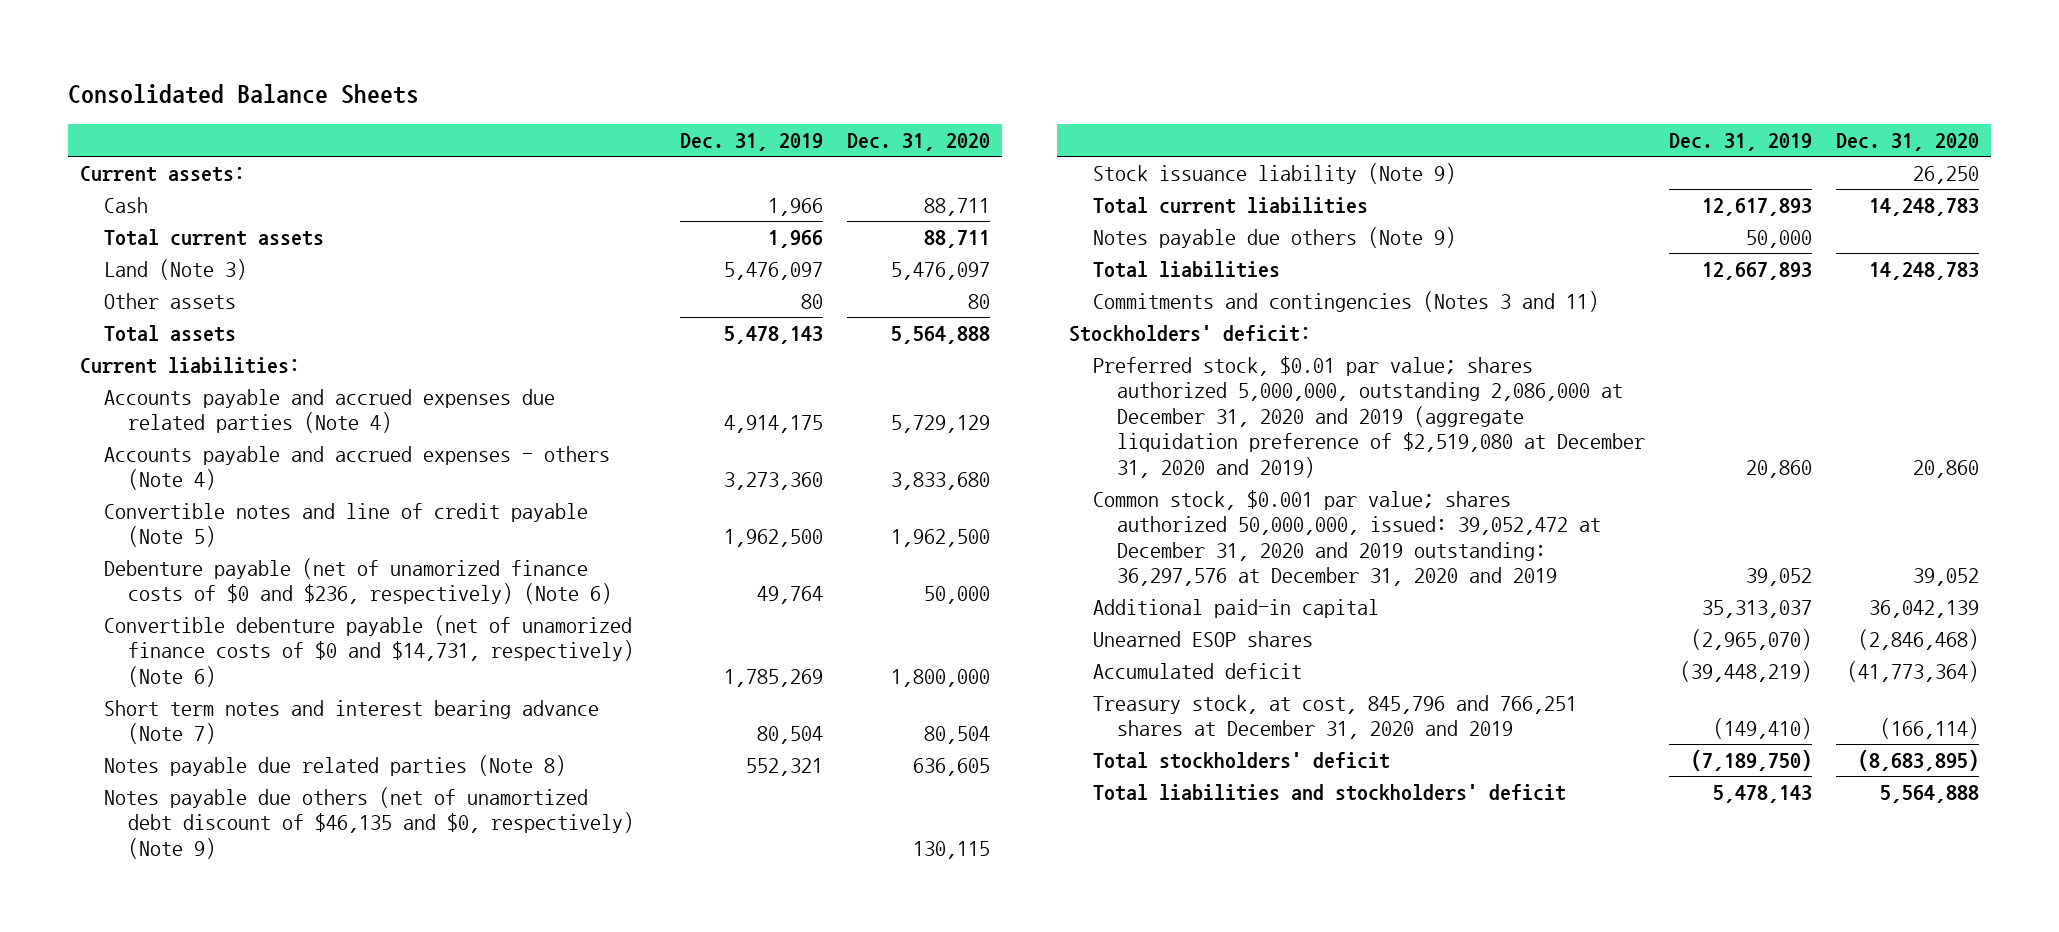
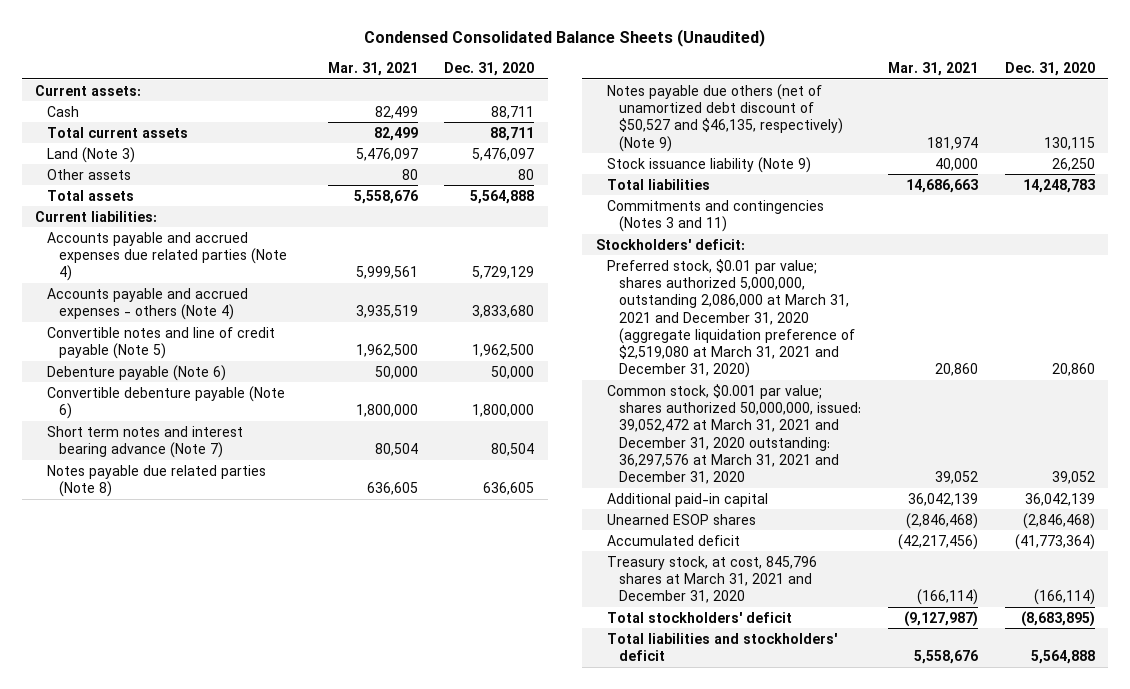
- Consolidated Balance Sheets
+ Condensed Consolidated Balance Sheets (Unaudited)
- | Dec. 31, 2019 | Dec. 31, 2020
+ | Mar. 31, 2021 | Dec. 31, 2020
- Debenture payable (net of unamorized finance costs of $0 and $236, respectively) (Note 6) | 49,764 | 50,000
- Convertible debenture payable (net of unamorized finance costs of $0 and $14,731, respectively) (Note 6) | 1,785,269 | 1,800,000
+ Debenture payable (Note 6) | 50,000 | 50,000
+ Convertible debenture payable (Note 6) | 1,800,000 | 1,800,000
- Notes payable due others (net of unamortized debt discount of $46,135 and $0, respectively) (Note 9) | | 130,115
+ Notes payable due others (net of unamortized debt discount of $50,527 and $46,135, respectively) (Note 9) | 181,974 | 130,115
- Total current liabilities | 12,617,893 | 14,248,783
- Notes payable due others (Note 9) | 50,000 |
- Preferred stock, $0.01 par value; shares authorized 5,000,000, outstanding 2,086,000 at December 31, 2020 and 2019 (aggregate liquidation preference of $2,519,080 at December 31, 2020 and 2019) | 20,860 | 20,860
- Common stock, $0.001 par value; shares authorized 50,000,000, issued: 39,052,472 at December 31, 2020 and 2019 outstanding: 36,297,576 at December 31, 2020 and 2019 | 39,052 | 39,052
+ Preferred stock, $0.01 par value; shares authorized 5,000,000, outstanding 2,086,000 at March 31, 2021 and December 31, 2020 (aggregate liquidation preference of $2,519,080 at March 31, 2021 and December 31, 2020) | 20,860 | 20,860
+ Common stock, $0.001 par value; shares authorized 50,000,000, issued: 39,052,472 at March 31, 2021 and December 31, 2020 outstanding: 36,297,576 at March 31, 2021 and December 31, 2020 | 39,052 | 39,052
- Treasury stock, at cost, 845,796 and 766,251 shares at December 31, 2020 and 2019 | (149,410) | (166,114)
+ Treasury stock, at cost, 845,796 shares at March 31, 2021 and December 31, 2020 | (166,114) | (166,114)

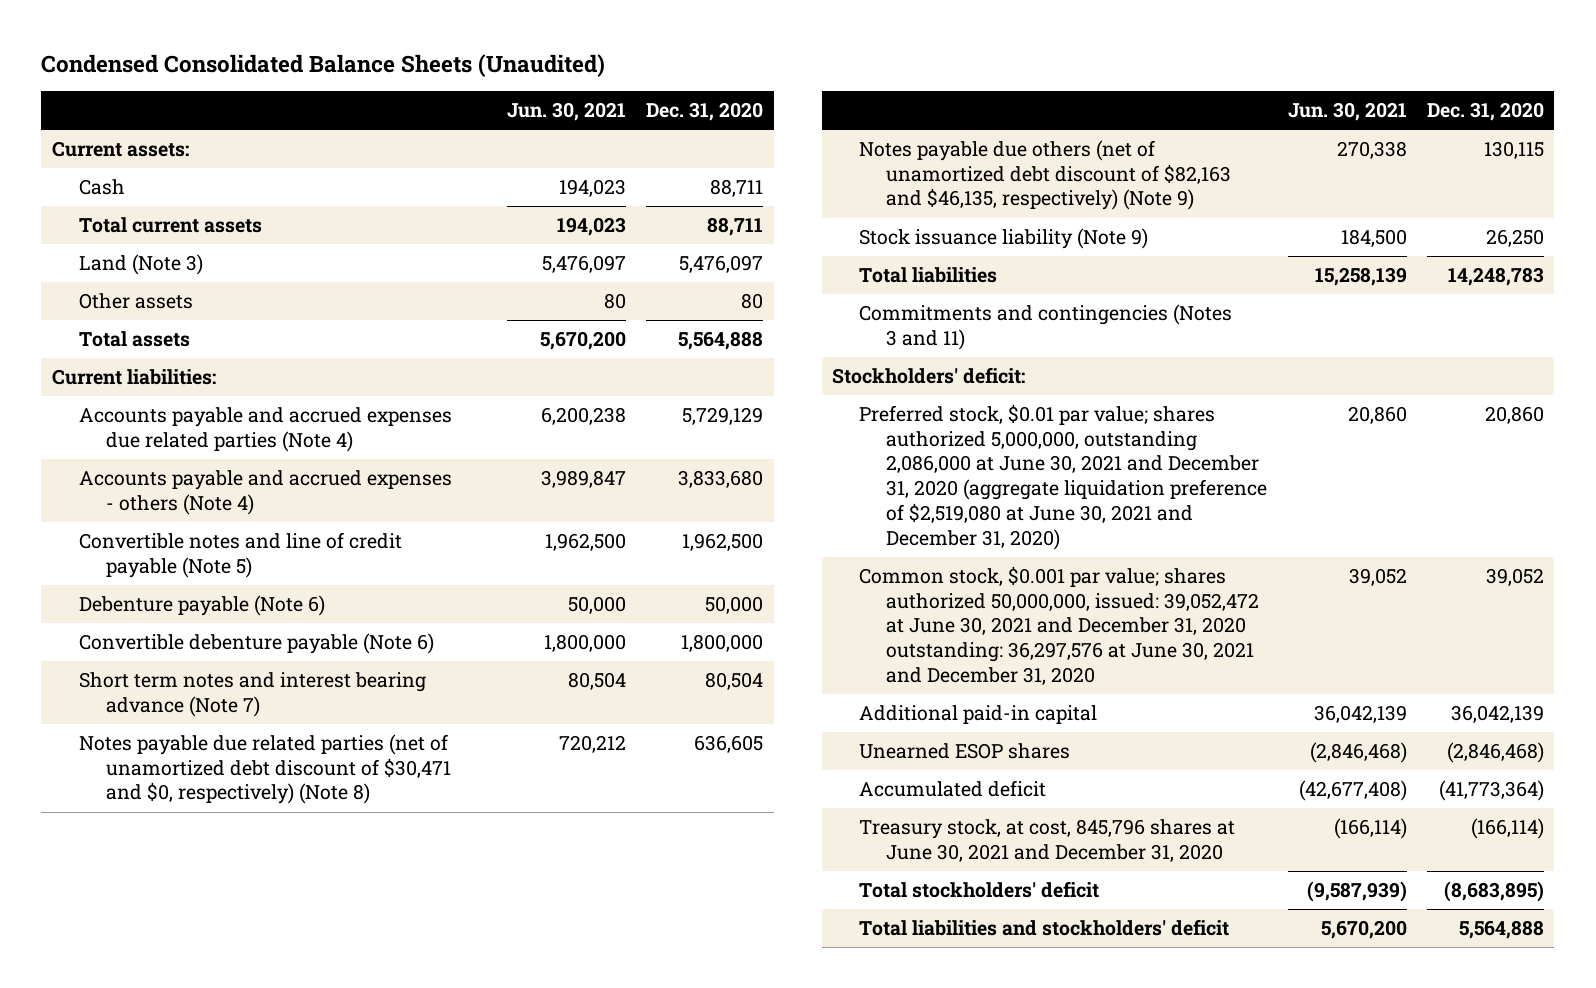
- | Mar. 31, 2021 | Dec. 31, 2020
+ | Jun. 30, 2021 | Dec. 31, 2020
- Notes payable due related parties (Note 8) | 636,605 | 636,605
- Notes payable due others (net of unamortized debt discount of $50,527 and $46,135, respectively) (Note 9) | 181,974 | 130,115
+ Notes payable due related parties (net of unamortized debt discount of $30,471 and $0, respectively) (Note 8) | 720,212 | 636,605
+ Notes payable due others (net of unamortized debt discount of $82,163 and $46,135, respectively) (Note 9) | 270,338 | 130,115
- Preferred stock, $0.01 par value; shares authorized 5,000,000, outstanding 2,086,000 at March 31, 2021 and December 31, 2020 (aggregate liquidation preference of $2,519,080 at March 31, 2021 and December 31, 2020) | 20,860 | 20,860
- Common stock, $0.001 par value; shares authorized 50,000,000, issued: 39,052,472 at March 31, 2021 and December 31, 2020 outstanding: 36,297,576 at March 31, 2021 and December 31, 2020 | 39,052 | 39,052
+ Preferred stock, $0.01 par value; shares authorized 5,000,000, outstanding 2,086,000 at June 30, 2021 and December 31, 2020 (aggregate liquidation preference of $2,519,080 at June 30, 2021 and December 31, 2020) | 20,860 | 20,860
+ Common stock, $0.001 par value; shares authorized 50,000,000, issued: 39,052,472 at June 30, 2021 and December 31, 2020 outstanding: 36,297,576 at June 30, 2021 and December 31, 2020 | 39,052 | 39,052
- Treasury stock, at cost, 845,796 shares at March 31, 2021 and December 31, 2020 | (166,114) | (166,114)
+ Treasury stock, at cost, 845,796 shares at June 30, 2021 and December 31, 2020 | (166,114) | (166,114)

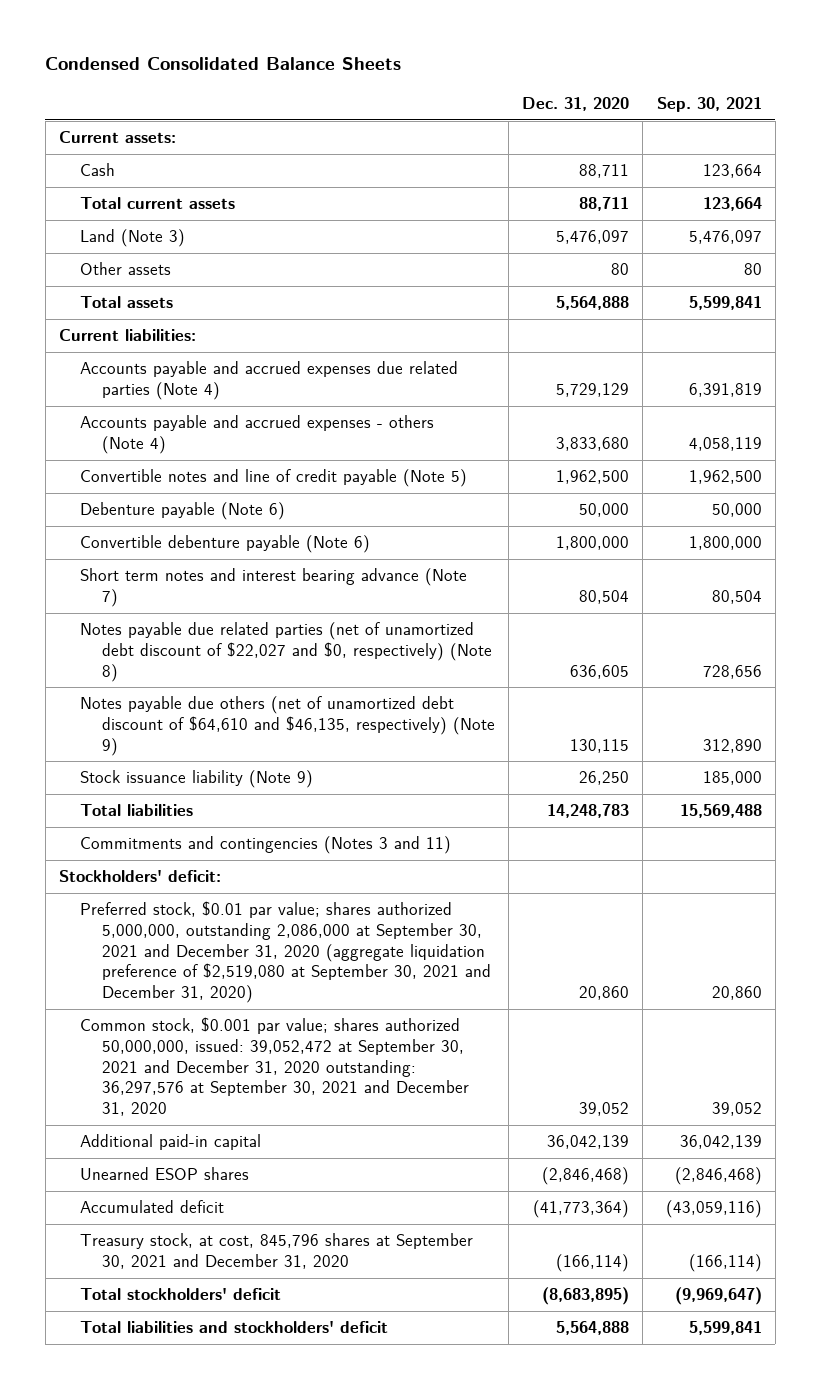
- Condensed Consolidated Balance Sheets (Unaudited)
+ Condensed Consolidated Balance Sheets
- | Jun. 30, 2021 | Dec. 31, 2020
+ | Dec. 31, 2020 | Sep. 30, 2021
- Notes payable due related parties (net of unamortized debt discount of $30,471 and $0, respectively) (Note 8) | 720,212 | 636,605
- Notes payable due others (net of unamortized debt discount of $82,163 and $46,135, respectively) (Note 9) | 270,338 | 130,115
+ Notes payable due related parties (net of unamortized debt discount of $22,027 and $0, respectively) (Note 8) | 636,605 | 728,656
+ Notes payable due others (net of unamortized debt discount of $64,610 and $46,135, respectively) (Note 9) | 130,115 | 312,890
- Preferred stock, $0.01 par value; shares authorized 5,000,000, outstanding 2,086,000 at June 30, 2021 and December 31, 2020 (aggregate liquidation preference of $2,519,080 at June 30, 2021 and December 31, 2020) | 20,860 | 20,860
- Common stock, $0.001 par value; shares authorized 50,000,000, issued: 39,052,472 at June 30, 2021 and December 31, 2020 outstanding: 36,297,576 at June 30, 2021 and December 31, 2020 | 39,052 | 39,052
+ Preferred stock, $0.01 par value; shares authorized 5,000,000, outstanding 2,086,000 at September 30, 2021 and December 31, 2020 (aggregate liquidation preference of $2,519,080 at September 30, 2021 and December 31, 2020) | 20,860 | 20,860
+ Common stock, $0.001 par value; shares authorized 50,000,000, issued: 39,052,472 at September 30, 2021 and December 31, 2020 outstanding: 36,297,576 at September 30, 2021 and December 31, 2020 | 39,052 | 39,052
- Treasury stock, at cost, 845,796 shares at June 30, 2021 and December 31, 2020 | (166,114) | (166,114)
+ Treasury stock, at cost, 845,796 shares at September 30, 2021 and December 31, 2020 | (166,114) | (166,114)

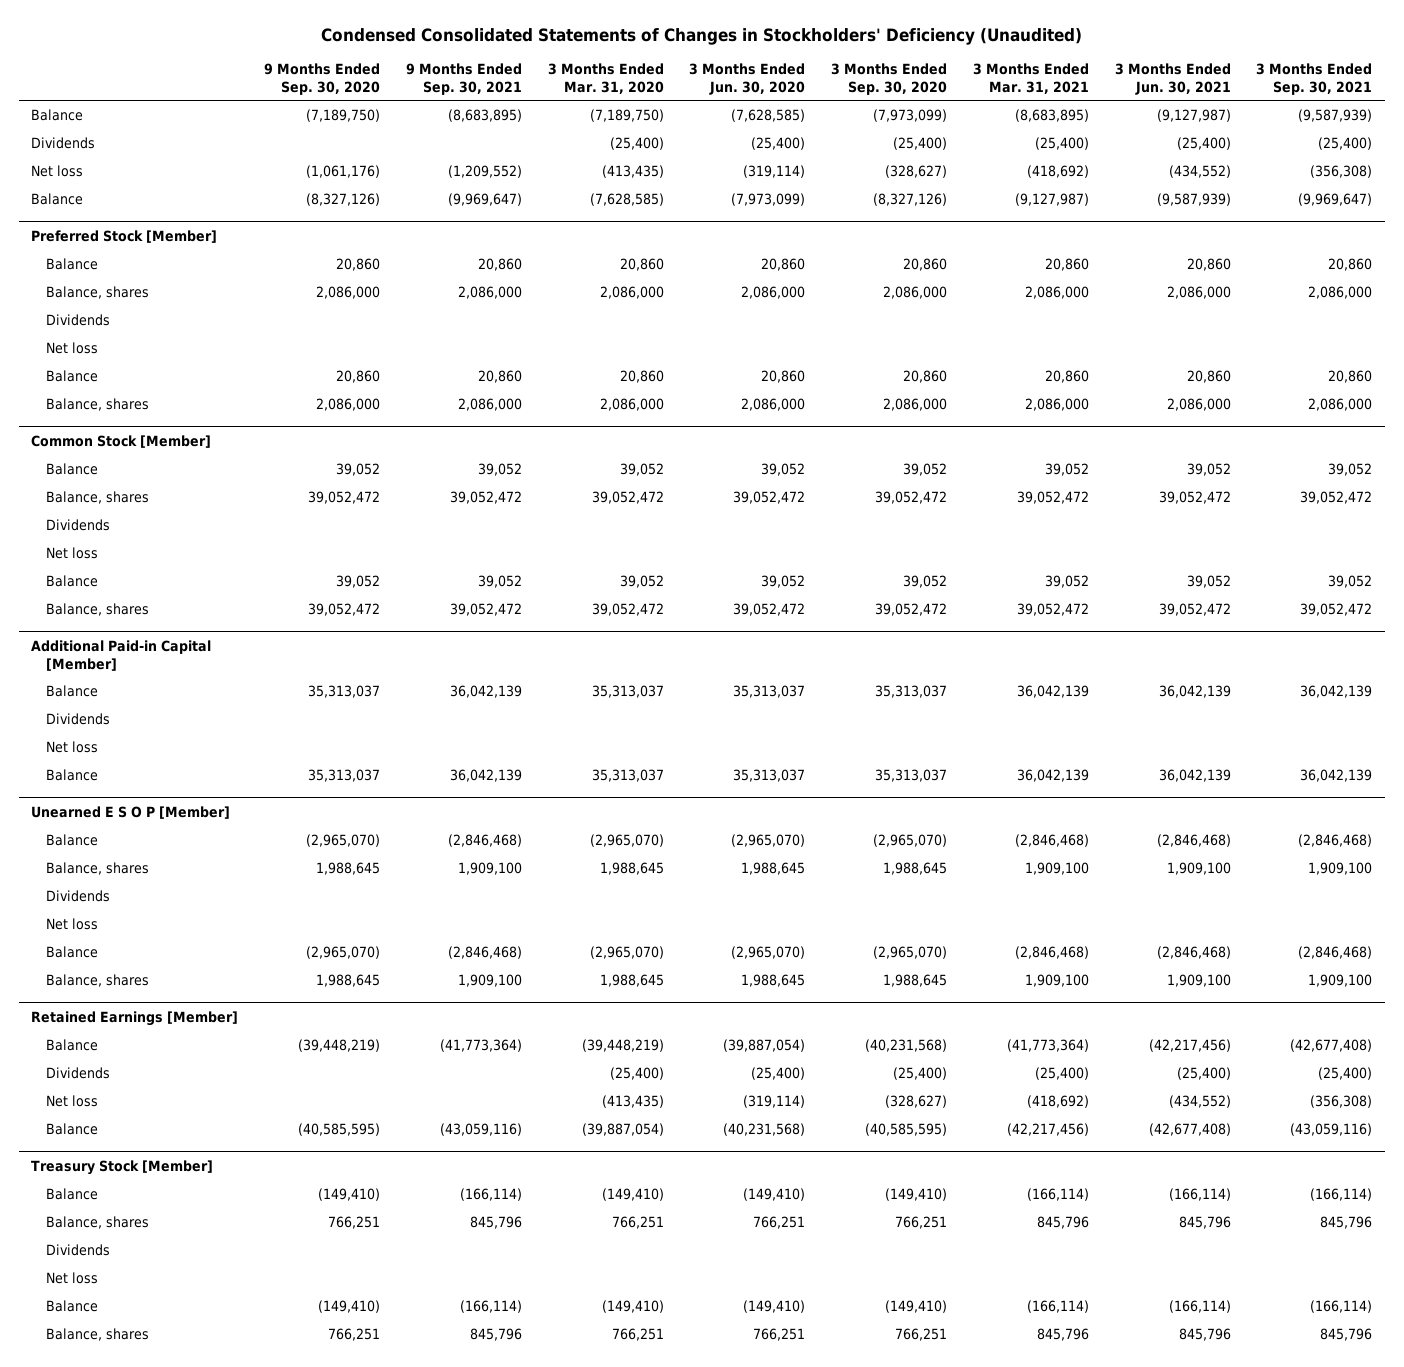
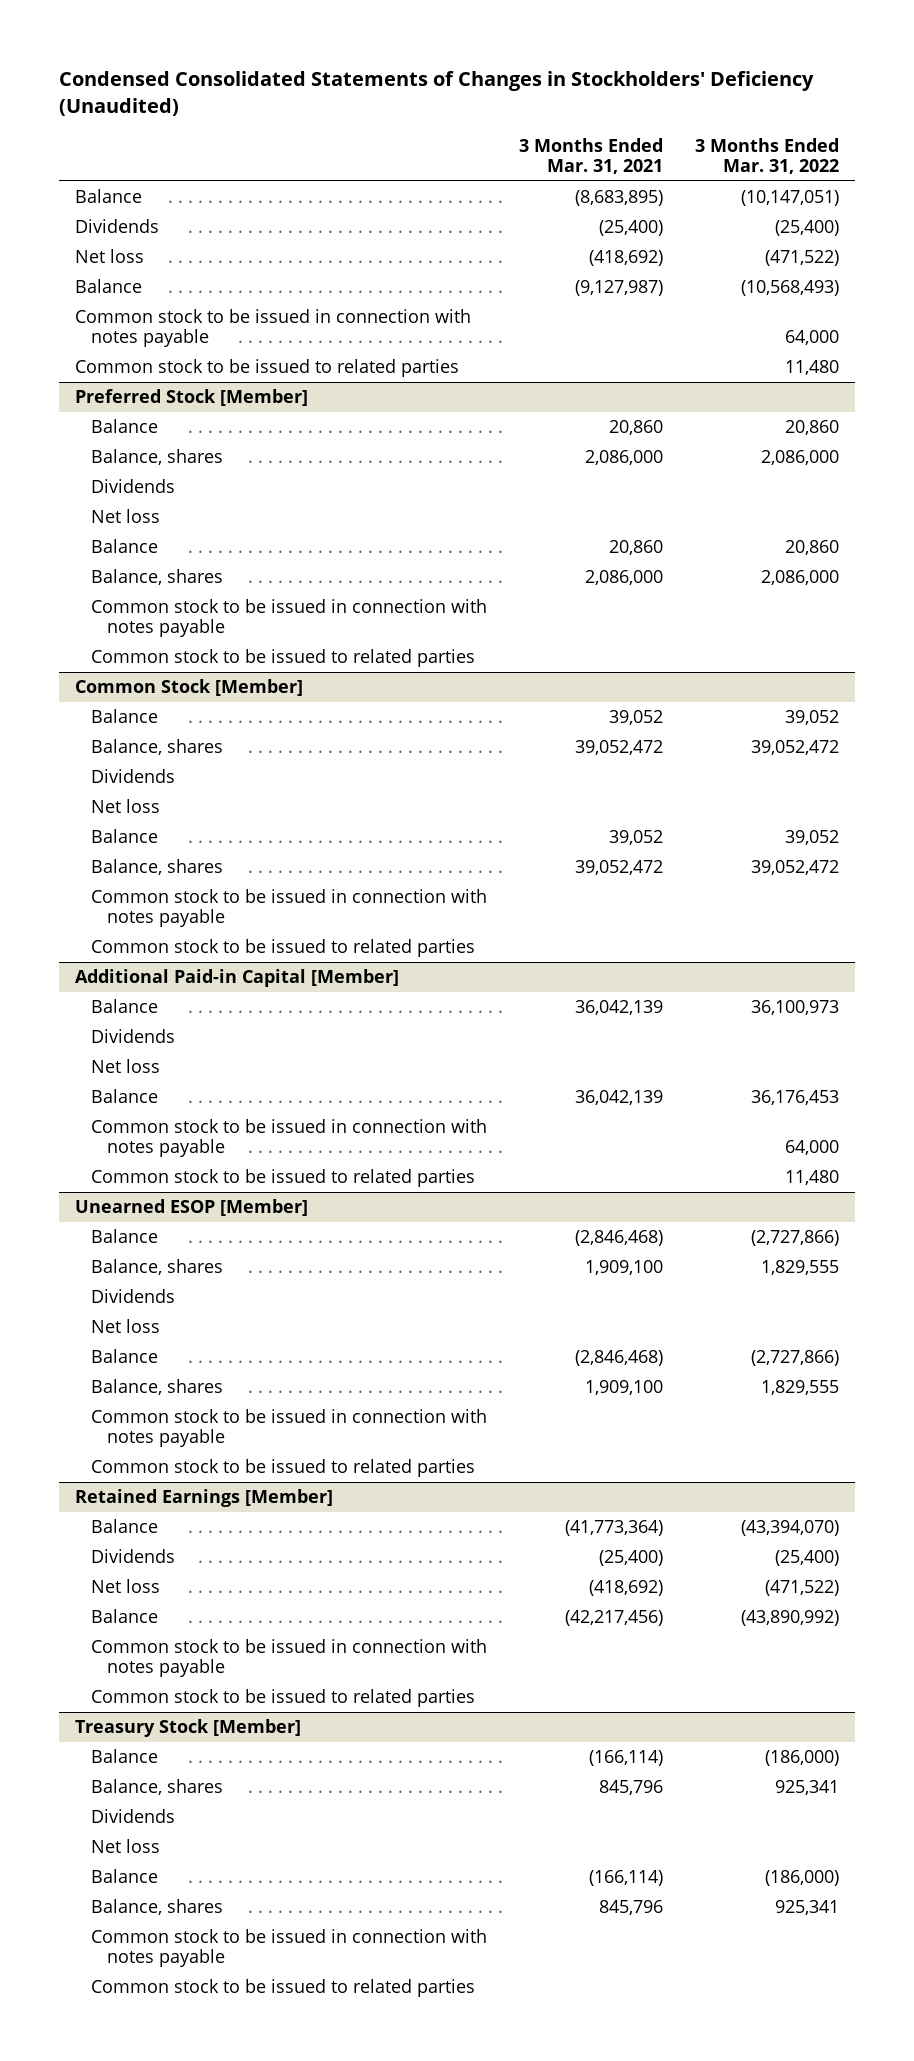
- | 9 Months Ended Sep. 30, 2020 | 9 Months Ended Sep. 30, 2021 | 3 Months Ended Mar. 31, 2020 | 3 Months Ended Jun. 30, 2020 | 3 Months Ended Sep. 30, 2020 | 3 Months Ended Mar. 31, 2021 | 3 Months Ended Jun. 30, 2021 | 3 Months Ended Sep. 30, 2021
+ | 3 Months Ended Mar. 31, 2021 | 3 Months Ended Mar. 31, 2022
+ Common stock to be issued in connection with notes payable | | 64,000
+ Common stock to be issued to related parties | | 11,480
@ Preferred Stock [Member]
+ Common stock to be issued in connection with notes payable
+ Common stock to be issued to related parties
@ Common Stock [Member]
+ Common stock to be issued in connection with notes payable
+ Common stock to be issued to related parties
- Unearned E S O P [Member]
@ Additional Paid-in Capital [Member]
+ Common stock to be issued in connection with notes payable | | 64,000
+ Common stock to be issued to related parties | | 11,480
+ Unearned ESOP [Member]
+ Common stock to be issued in connection with notes payable
+ Common stock to be issued to related parties
@ Retained Earnings [Member]
+ Common stock to be issued in connection with notes payable
+ Common stock to be issued to related parties
@ Treasury Stock [Member]
+ Common stock to be issued in connection with notes payable
+ Common stock to be issued to related parties

